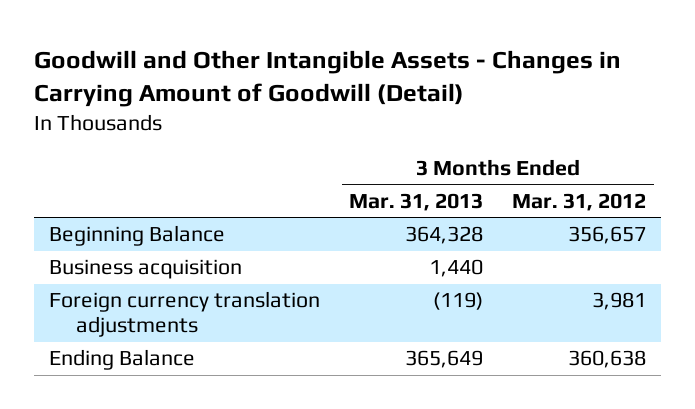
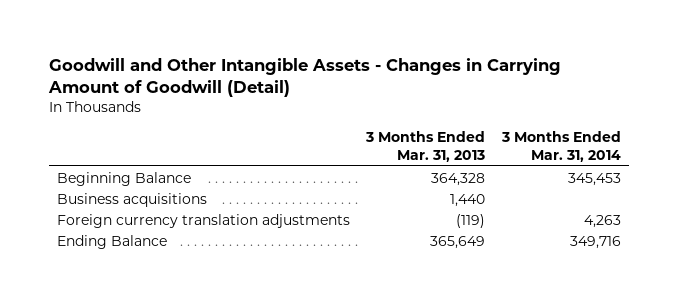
- | 3 Months Ended Mar. 31, 2013 | 3 Months Ended Mar. 31, 2012
+ | 3 Months Ended Mar. 31, 2013 | 3 Months Ended Mar. 31, 2014
- Business acquisition | 1,440 |
+ Business acquisitions | 1,440 |

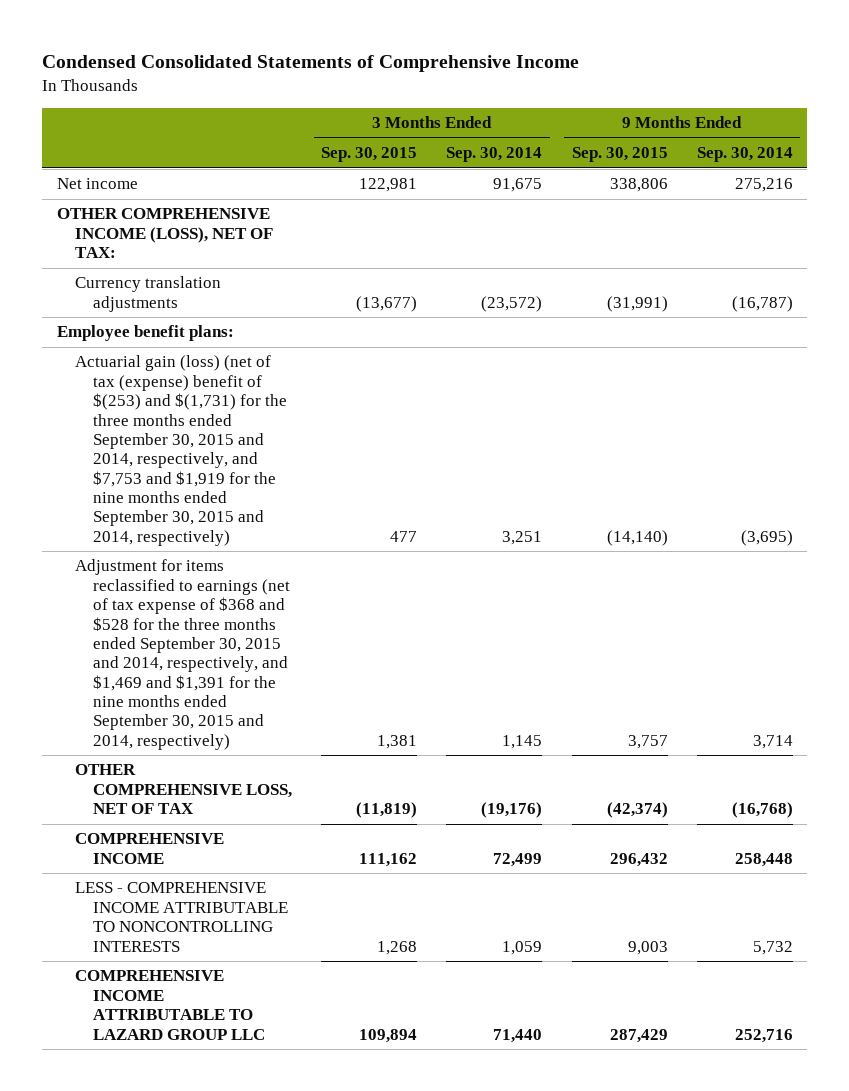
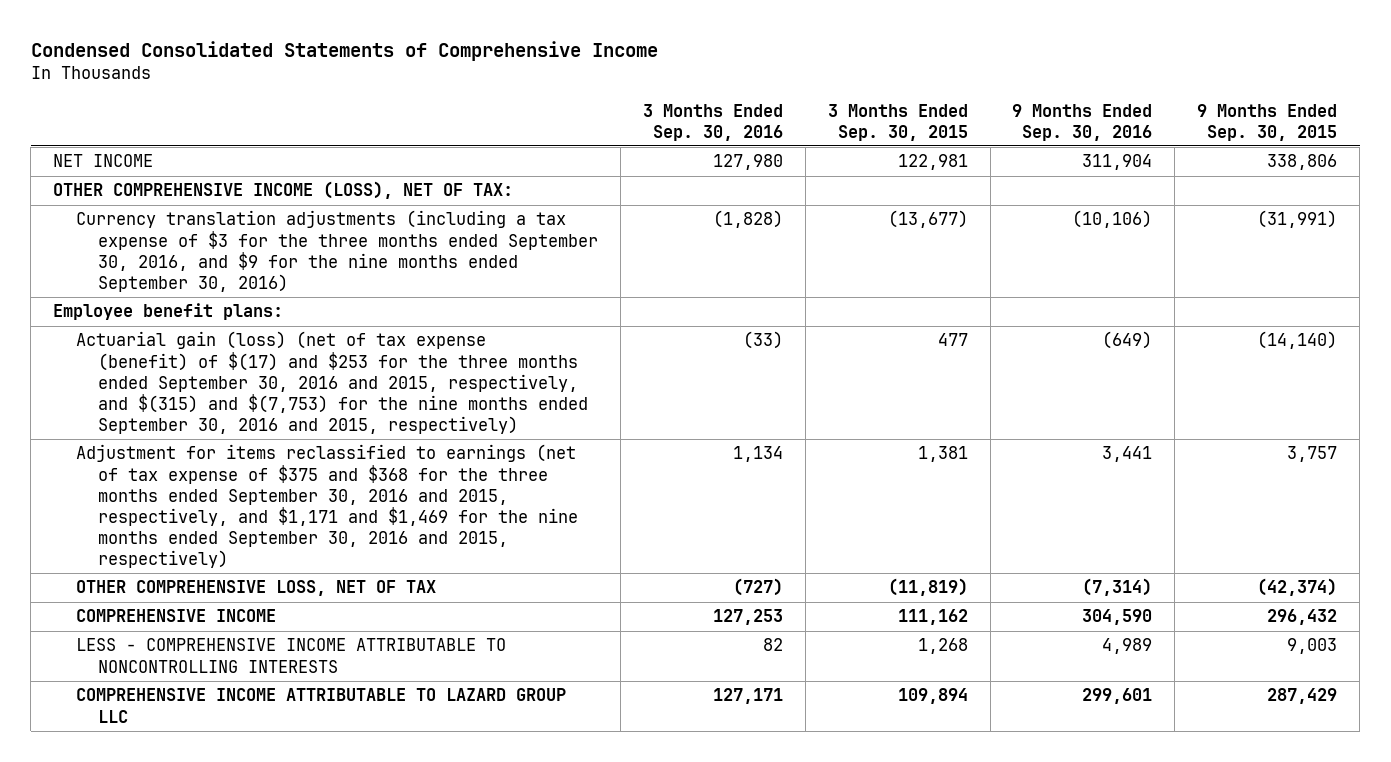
- | 3 Months Ended Sep. 30, 2015 | 3 Months Ended Sep. 30, 2014 | 9 Months Ended Sep. 30, 2015 | 9 Months Ended Sep. 30, 2014
+ | 3 Months Ended Sep. 30, 2016 | 3 Months Ended Sep. 30, 2015 | 9 Months Ended Sep. 30, 2016 | 9 Months Ended Sep. 30, 2015
- Net income | 122,981 | 91,675 | 338,806 | 275,216
+ NET INCOME | 127,980 | 122,981 | 311,904 | 338,806
- Currency translation adjustments | (13,677) | (23,572) | (31,991) | (16,787)
+ Currency translation adjustments (including a tax expense of $3 for the three months ended September 30, 2016, and $9 for the nine months ended September 30, 2016) | (1,828) | (13,677) | (10,106) | (31,991)
- Actuarial gain (loss) (net of tax (expense) benefit of $(253) and $(1,731) for the three months ended September 30, 2015 and 2014, respectively, and $7,753 and $1,919 for the nine months ended September 30, 2015 and 2014, respectively) | 477 | 3,251 | (14,140) | (3,695)
- Adjustment for items reclassified to earnings (net of tax expense of $368 and $528 for the three months ended September 30, 2015 and 2014, respectively, and $1,469 and $1,391 for the nine months ended September 30, 2015 and 2014, respectively) | 1,381 | 1,145 | 3,757 | 3,714
+ Actuarial gain (loss) (net of tax expense (benefit) of $(17) and $253 for the three months ended September 30, 2016 and 2015, respectively, and $(315) and $(7,753) for the nine months ended September 30, 2016 and 2015, respectively) | (33) | 477 | (649) | (14,140)
+ Adjustment for items reclassified to earnings (net of tax expense of $375 and $368 for the three months ended September 30, 2016 and 2015, respectively, and $1,171 and $1,469 for the nine months ended September 30, 2016 and 2015, respectively) | 1,134 | 1,381 | 3,441 | 3,757

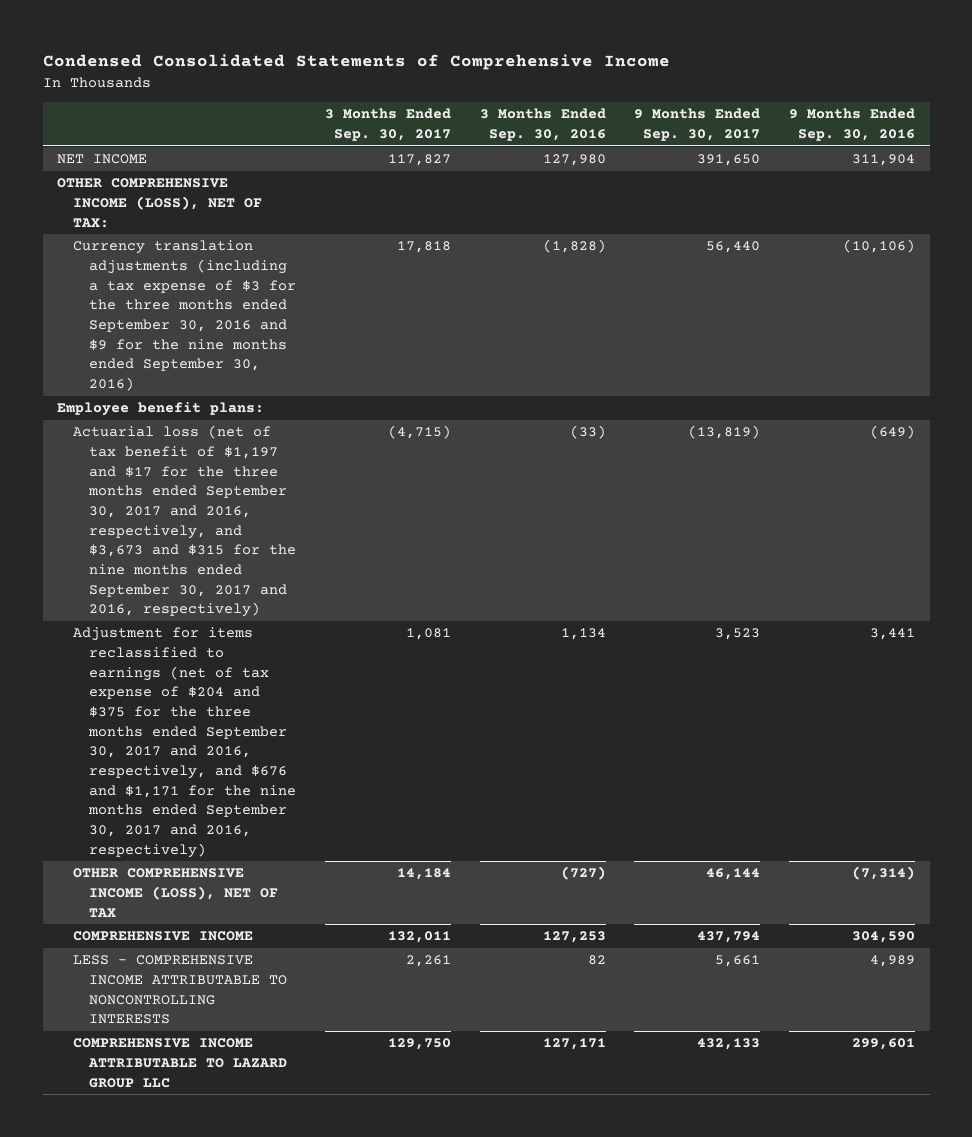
- | 3 Months Ended Sep. 30, 2016 | 3 Months Ended Sep. 30, 2015 | 9 Months Ended Sep. 30, 2016 | 9 Months Ended Sep. 30, 2015
+ | 3 Months Ended Sep. 30, 2017 | 3 Months Ended Sep. 30, 2016 | 9 Months Ended Sep. 30, 2017 | 9 Months Ended Sep. 30, 2016
- Currency translation adjustments (including a tax expense of $3 for the three months ended September 30, 2016, and $9 for the nine months ended September 30, 2016) | (1,828) | (13,677) | (10,106) | (31,991)
+ Currency translation adjustments (including a tax expense of $3 for the three months ended September 30, 2016 and $9 for the nine months ended September 30, 2016) | 17,818 | (1,828) | 56,440 | (10,106)
- Actuarial gain (loss) (net of tax expense (benefit) of $(17) and $253 for the three months ended September 30, 2016 and 2015, respectively, and $(315) and $(7,753) for the nine months ended September 30, 2016 and 2015, respectively) | (33) | 477 | (649) | (14,140)
- Adjustment for items reclassified to earnings (net of tax expense of $375 and $368 for the three months ended September 30, 2016 and 2015, respectively, and $1,171 and $1,469 for the nine months ended September 30, 2016 and 2015, respectively) | 1,134 | 1,381 | 3,441 | 3,757
- OTHER COMPREHENSIVE LOSS, NET OF TAX | (727) | (11,819) | (7,314) | (42,374)
+ Actuarial loss (net of tax benefit of $1,197 and $17 for the three months ended September 30, 2017 and 2016, respectively, and $3,673 and $315 for the nine months ended September 30, 2017 and 2016, respectively) | (4,715) | (33) | (13,819) | (649)
+ Adjustment for items reclassified to earnings (net of tax expense of $204 and $375 for the three months ended September 30, 2017 and 2016, respectively, and $676 and $1,171 for the nine months ended September 30, 2017 and 2016, respectively) | 1,081 | 1,134 | 3,523 | 3,441
+ OTHER COMPREHENSIVE INCOME (LOSS), NET OF TAX | 14,184 | (727) | 46,144 | (7,314)

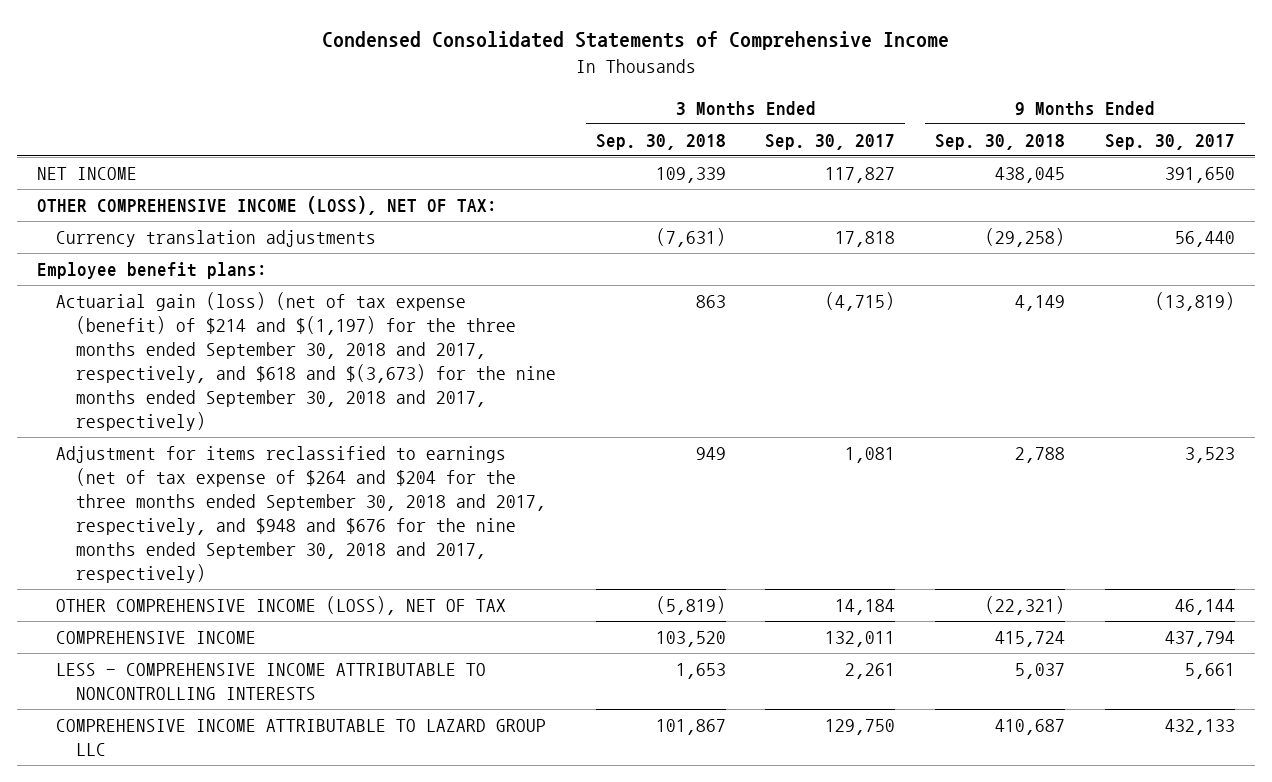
- | 3 Months Ended Sep. 30, 2017 | 3 Months Ended Sep. 30, 2016 | 9 Months Ended Sep. 30, 2017 | 9 Months Ended Sep. 30, 2016
+ | 3 Months Ended Sep. 30, 2018 | 3 Months Ended Sep. 30, 2017 | 9 Months Ended Sep. 30, 2018 | 9 Months Ended Sep. 30, 2017
- Currency translation adjustments (including a tax expense of $3 for the three months ended September 30, 2016 and $9 for the nine months ended September 30, 2016) | 17,818 | (1,828) | 56,440 | (10,106)
+ Currency translation adjustments | (7,631) | 17,818 | (29,258) | 56,440
- Actuarial loss (net of tax benefit of $1,197 and $17 for the three months ended September 30, 2017 and 2016, respectively, and $3,673 and $315 for the nine months ended September 30, 2017 and 2016, respectively) | (4,715) | (33) | (13,819) | (649)
- Adjustment for items reclassified to earnings (net of tax expense of $204 and $375 for the three months ended September 30, 2017 and 2016, respectively, and $676 and $1,171 for the nine months ended September 30, 2017 and 2016, respectively) | 1,081 | 1,134 | 3,523 | 3,441
+ Actuarial gain (loss) (net of tax expense (benefit) of $214 and $(1,197) for the three months ended September 30, 2018 and 2017, respectively, and $618 and $(3,673) for the nine months ended September 30, 2018 and 2017, respectively) | 863 | (4,715) | 4,149 | (13,819)
+ Adjustment for items reclassified to earnings (net of tax expense of $264 and $204 for the three months ended September 30, 2018 and 2017, respectively, and $948 and $676 for the nine months ended September 30, 2018 and 2017, respectively) | 949 | 1,081 | 2,788 | 3,523

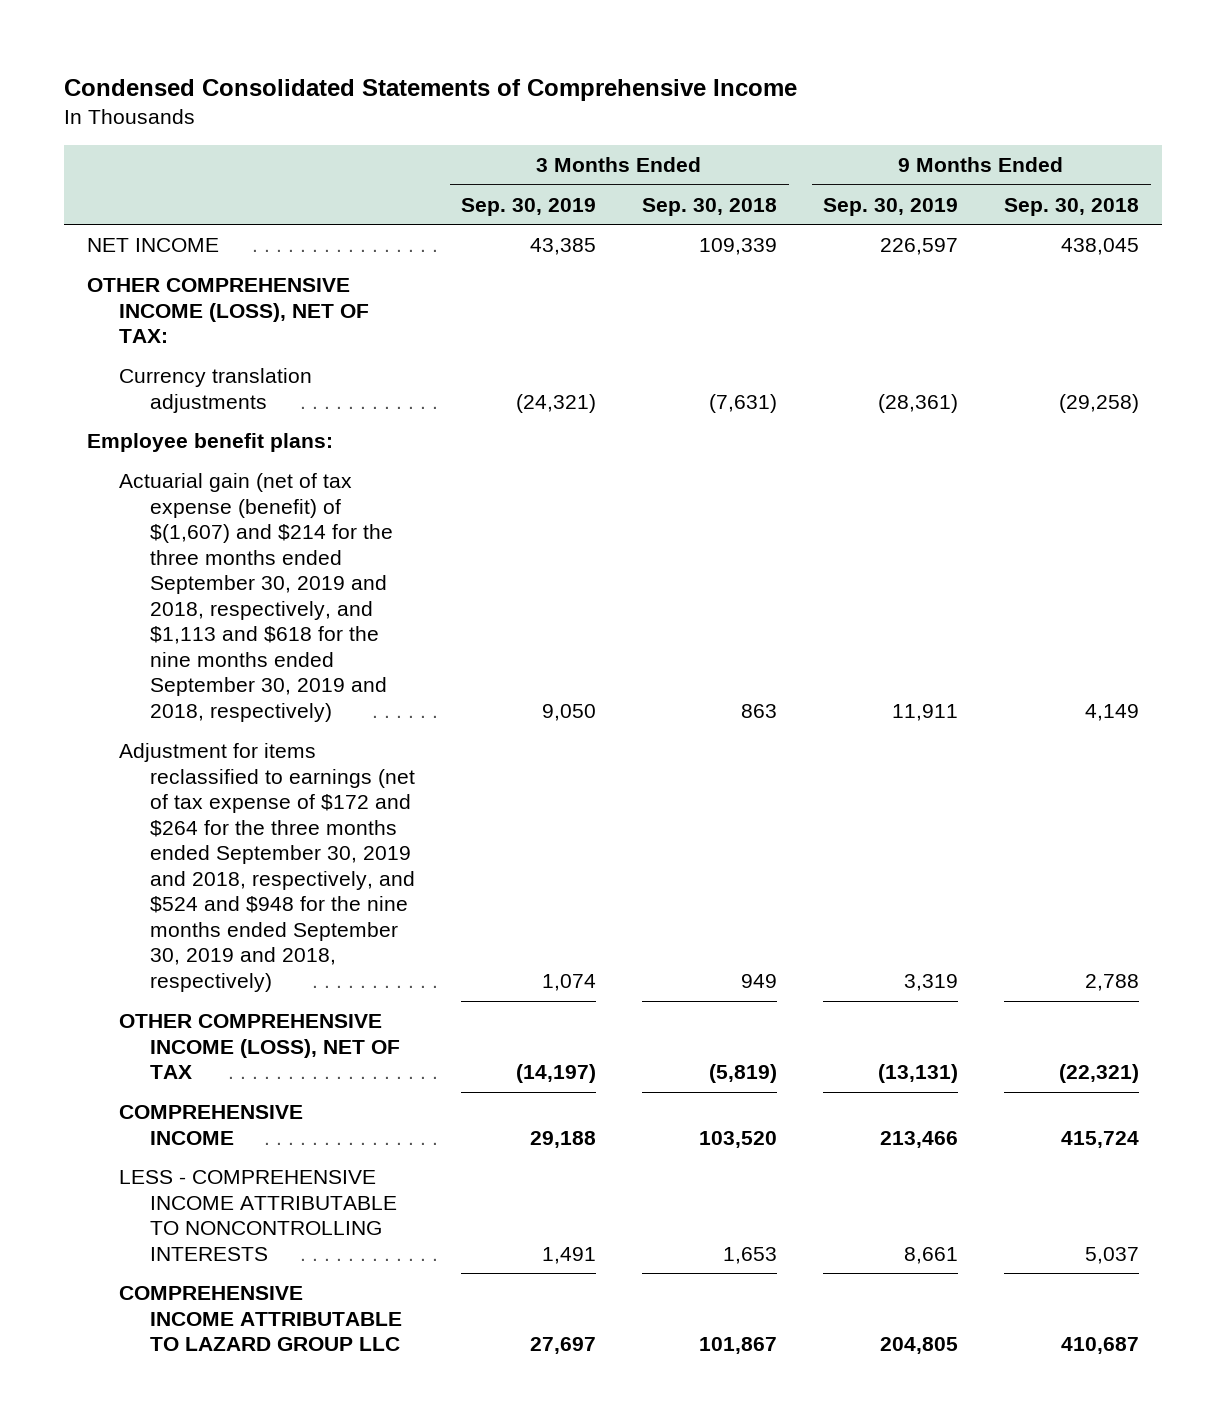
- | 3 Months Ended Sep. 30, 2018 | 3 Months Ended Sep. 30, 2017 | 9 Months Ended Sep. 30, 2018 | 9 Months Ended Sep. 30, 2017
+ | 3 Months Ended Sep. 30, 2019 | 3 Months Ended Sep. 30, 2018 | 9 Months Ended Sep. 30, 2019 | 9 Months Ended Sep. 30, 2018
- Actuarial gain (loss) (net of tax expense (benefit) of $214 and $(1,197) for the three months ended September 30, 2018 and 2017, respectively, and $618 and $(3,673) for the nine months ended September 30, 2018 and 2017, respectively) | 863 | (4,715) | 4,149 | (13,819)
- Adjustment for items reclassified to earnings (net of tax expense of $264 and $204 for the three months ended September 30, 2018 and 2017, respectively, and $948 and $676 for the nine months ended September 30, 2018 and 2017, respectively) | 949 | 1,081 | 2,788 | 3,523
+ Actuarial gain (net of tax expense (benefit) of $(1,607) and $214 for the three months ended September 30, 2019 and 2018, respectively, and $1,113 and $618 for the nine months ended September 30, 2019 and 2018, respectively) | 9,050 | 863 | 11,911 | 4,149
+ Adjustment for items reclassified to earnings (net of tax expense of $172 and $264 for the three months ended September 30, 2019 and 2018, respectively, and $524 and $948 for the nine months ended September 30, 2019 and 2018, respectively) | 1,074 | 949 | 3,319 | 2,788

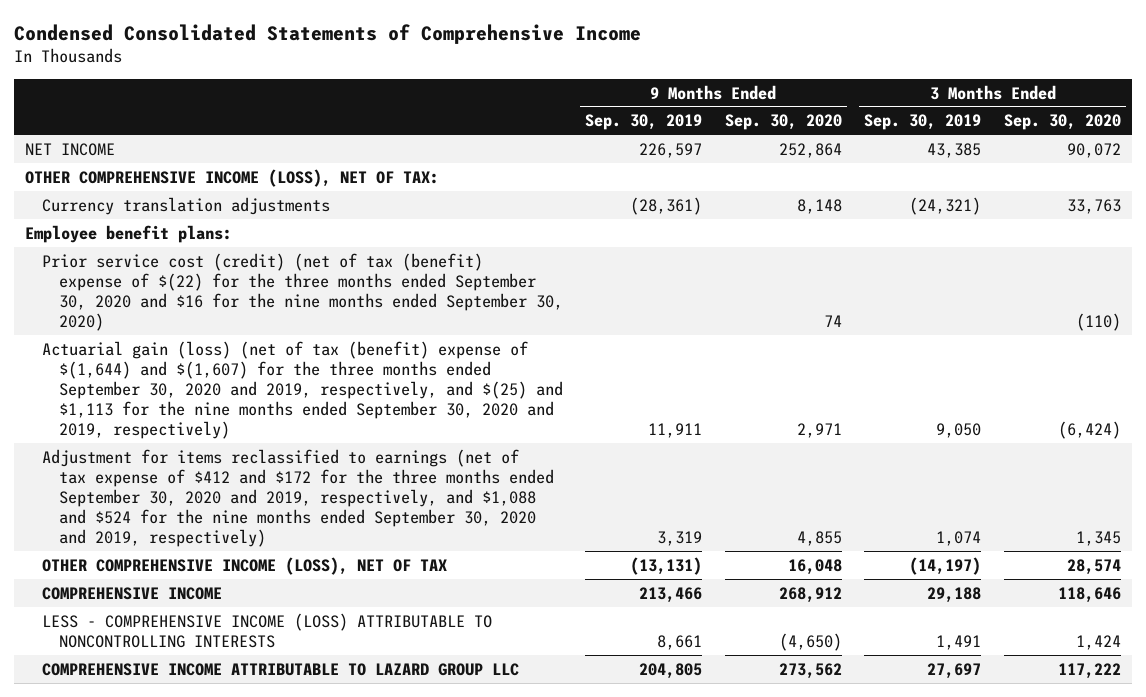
- | 3 Months Ended Sep. 30, 2019 | 3 Months Ended Sep. 30, 2018 | 9 Months Ended Sep. 30, 2019 | 9 Months Ended Sep. 30, 2018
+ | 9 Months Ended Sep. 30, 2019 | 9 Months Ended Sep. 30, 2020 | 3 Months Ended Sep. 30, 2019 | 3 Months Ended Sep. 30, 2020
- Actuarial gain (net of tax expense (benefit) of $(1,607) and $214 for the three months ended September 30, 2019 and 2018, respectively, and $1,113 and $618 for the nine months ended September 30, 2019 and 2018, respectively) | 9,050 | 863 | 11,911 | 4,149
- Adjustment for items reclassified to earnings (net of tax expense of $172 and $264 for the three months ended September 30, 2019 and 2018, respectively, and $524 and $948 for the nine months ended September 30, 2019 and 2018, respectively) | 1,074 | 949 | 3,319 | 2,788
+ Prior service cost (credit) (net of tax (benefit) expense of $(22) for the three months ended September 30, 2020 and $16 for the nine months ended September 30, 2020) | | 74 | | (110)
+ Actuarial gain (loss) (net of tax (benefit) expense of $(1,644) and $(1,607) for the three months ended September 30, 2020 and 2019, respectively, and $(25) and $1,113 for the nine months ended September 30, 2020 and 2019, respectively) | 11,911 | 2,971 | 9,050 | (6,424)
+ Adjustment for items reclassified to earnings (net of tax expense of $412 and $172 for the three months ended September 30, 2020 and 2019, respectively, and $1,088 and $524 for the nine months ended September 30, 2020 and 2019, respectively) | 3,319 | 4,855 | 1,074 | 1,345
- LESS - COMPREHENSIVE INCOME ATTRIBUTABLE TO NONCONTROLLING INTERESTS | 1,491 | 1,653 | 8,661 | 5,037
+ LESS - COMPREHENSIVE INCOME (LOSS) ATTRIBUTABLE TO NONCONTROLLING INTERESTS | 8,661 | (4,650) | 1,491 | 1,424

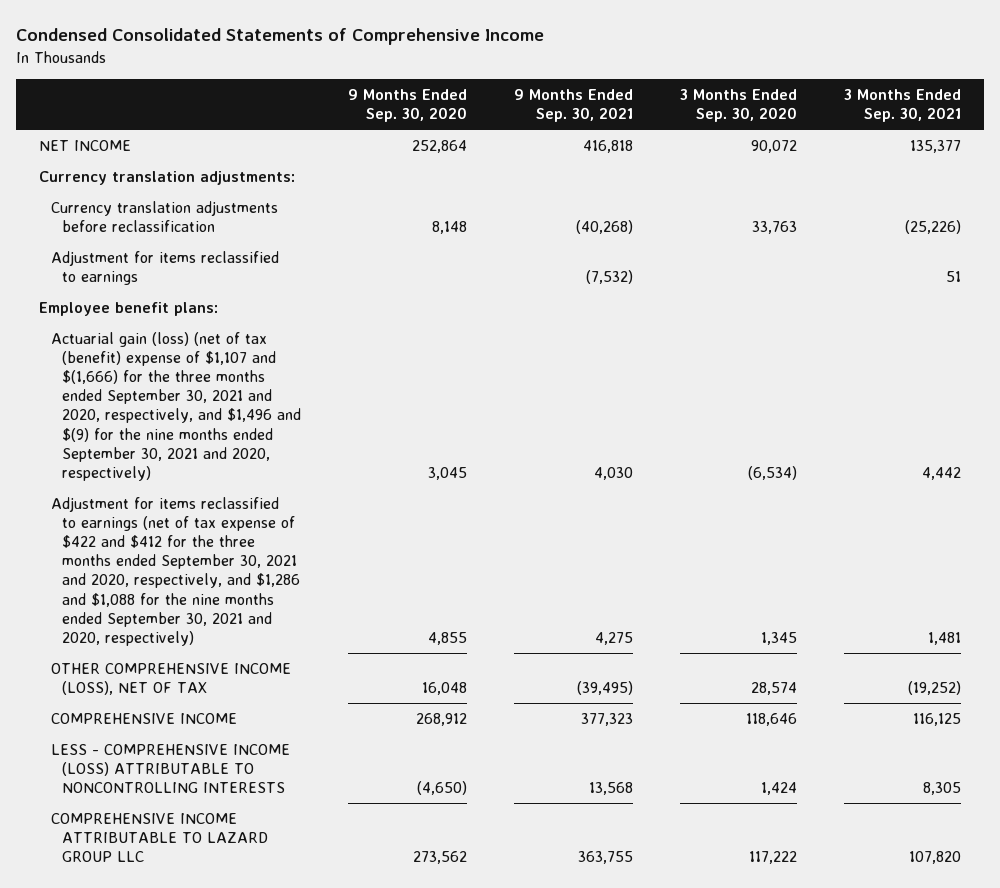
- | 9 Months Ended Sep. 30, 2019 | 9 Months Ended Sep. 30, 2020 | 3 Months Ended Sep. 30, 2019 | 3 Months Ended Sep. 30, 2020
+ | 9 Months Ended Sep. 30, 2020 | 9 Months Ended Sep. 30, 2021 | 3 Months Ended Sep. 30, 2020 | 3 Months Ended Sep. 30, 2021
- OTHER COMPREHENSIVE INCOME (LOSS), NET OF TAX:
- Currency translation adjustments | (28,361) | 8,148 | (24,321) | 33,763
+ Currency translation adjustments:
+ Currency translation adjustments before reclassification | 8,148 | (40,268) | 33,763 | (25,226)
+ Adjustment for items reclassified to earnings | | (7,532) | | 51
- Prior service cost (credit) (net of tax (benefit) expense of $(22) for the three months ended September 30, 2020 and $16 for the nine months ended September 30, 2020) | | 74 | | (110)
- Actuarial gain (loss) (net of tax (benefit) expense of $(1,644) and $(1,607) for the three months ended September 30, 2020 and 2019, respectively, and $(25) and $1,113 for the nine months ended September 30, 2020 and 2019, respectively) | 11,911 | 2,971 | 9,050 | (6,424)
- Adjustment for items reclassified to earnings (net of tax expense of $412 and $172 for the three months ended September 30, 2020 and 2019, respectively, and $1,088 and $524 for the nine months ended September 30, 2020 and 2019, respectively) | 3,319 | 4,855 | 1,074 | 1,345
+ Actuarial gain (loss) (net of tax (benefit) expense of $1,107 and $(1,666) for the three months ended September 30, 2021 and 2020, respectively, and $1,496 and $(9) for the nine months ended September 30, 2021 and 2020, respectively) | 3,045 | 4,030 | (6,534) | 4,442
+ Adjustment for items reclassified to earnings (net of tax expense of $422 and $412 for the three months ended September 30, 2021 and 2020, respectively, and $1,286 and $1,088 for the nine months ended September 30, 2021 and 2020, respectively) | 4,855 | 4,275 | 1,345 | 1,481

